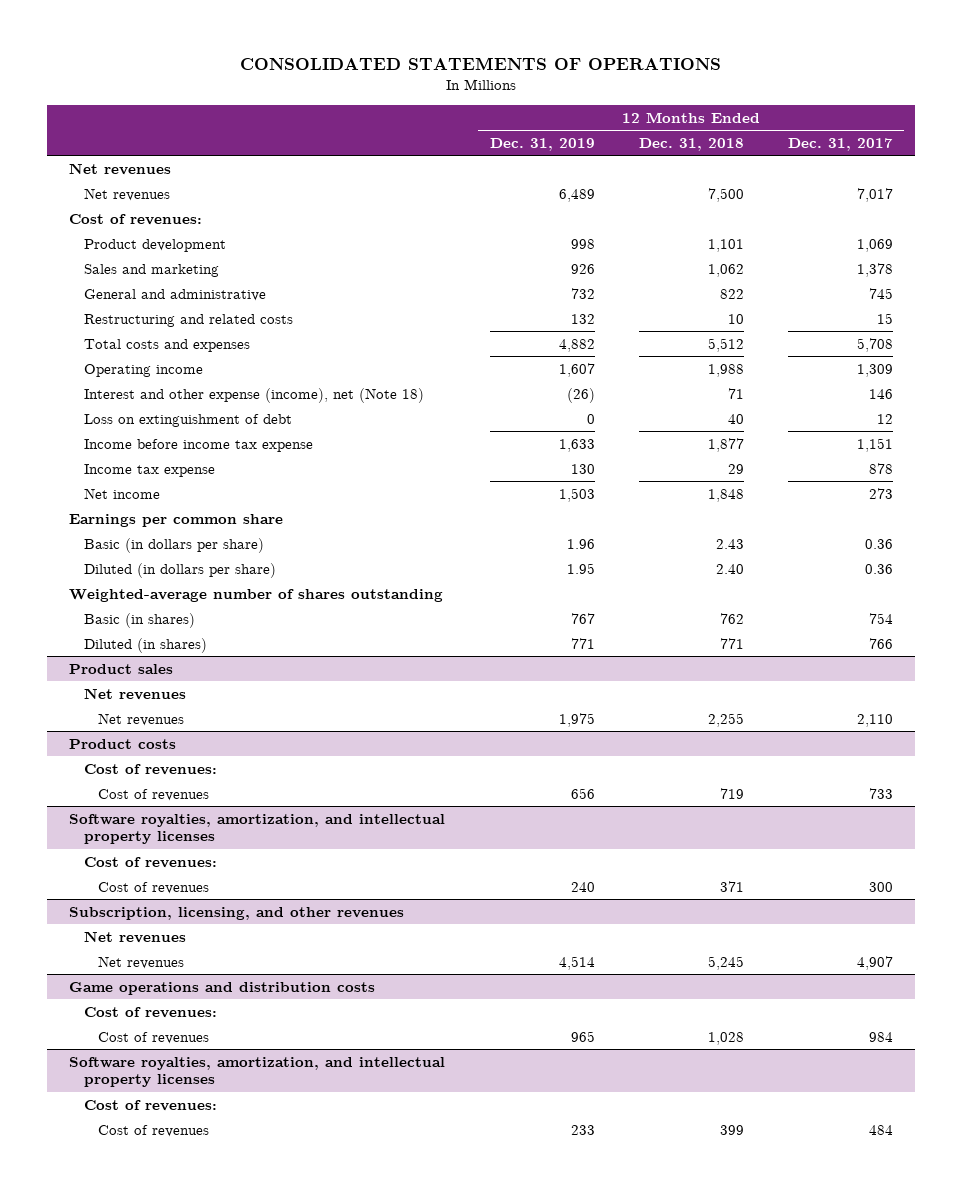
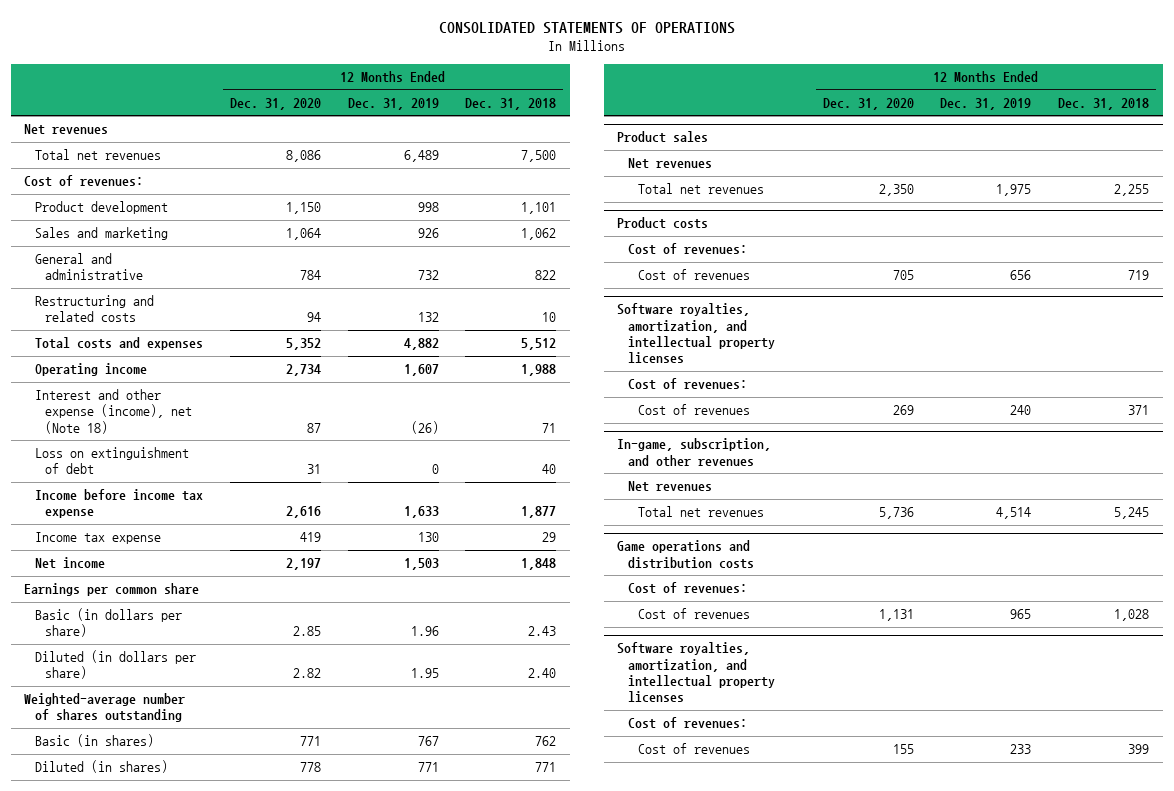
- | 12 Months Ended Dec. 31, 2019 | 12 Months Ended Dec. 31, 2018 | 12 Months Ended Dec. 31, 2017
+ | 12 Months Ended Dec. 31, 2020 | 12 Months Ended Dec. 31, 2019 | 12 Months Ended Dec. 31, 2018
- Net revenues | 6,489 | 7,500 | 7,017
+ Total net revenues | 8,086 | 6,489 | 7,500
@ Product sales
- Net revenues | 1,975 | 2,255 | 2,110
+ Total net revenues | 2,350 | 1,975 | 2,255
- Subscription, licensing, and other revenues
+ In-game, subscription, and other revenues
- Net revenues | 4,514 | 5,245 | 4,907
+ Total net revenues | 5,736 | 4,514 | 5,245

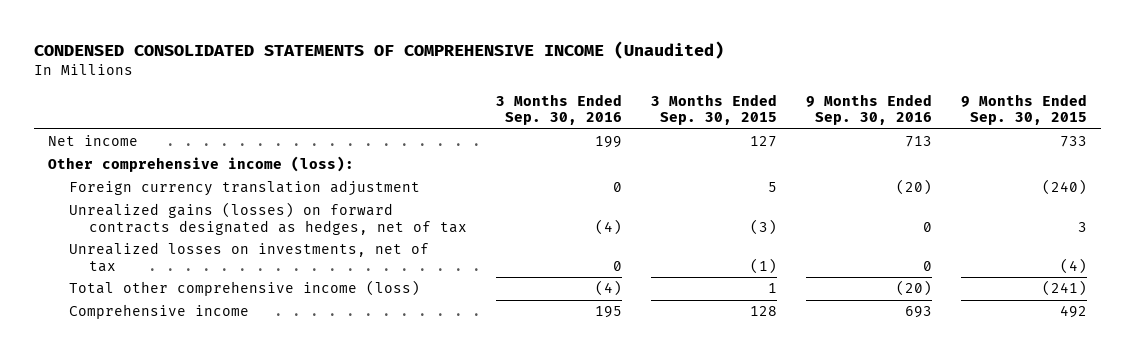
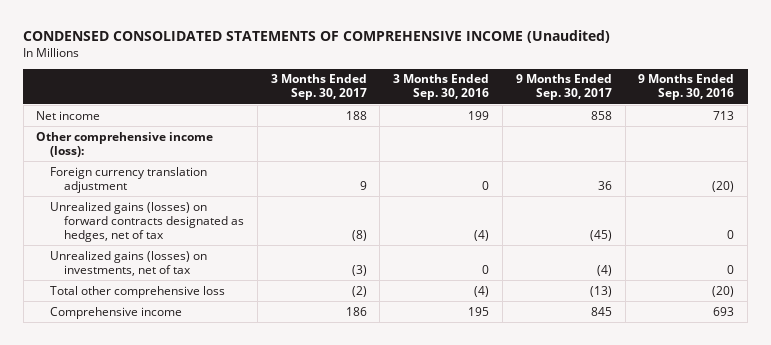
- | 3 Months Ended Sep. 30, 2016 | 3 Months Ended Sep. 30, 2015 | 9 Months Ended Sep. 30, 2016 | 9 Months Ended Sep. 30, 2015
+ | 3 Months Ended Sep. 30, 2017 | 3 Months Ended Sep. 30, 2016 | 9 Months Ended Sep. 30, 2017 | 9 Months Ended Sep. 30, 2016
- Unrealized losses on investments, net of tax | 0 | (1) | 0 | (4)
- Total other comprehensive income (loss) | (4) | 1 | (20) | (241)
+ Unrealized gains (losses) on investments, net of tax | (3) | 0 | (4) | 0
+ Total other comprehensive loss | (2) | (4) | (13) | (20)

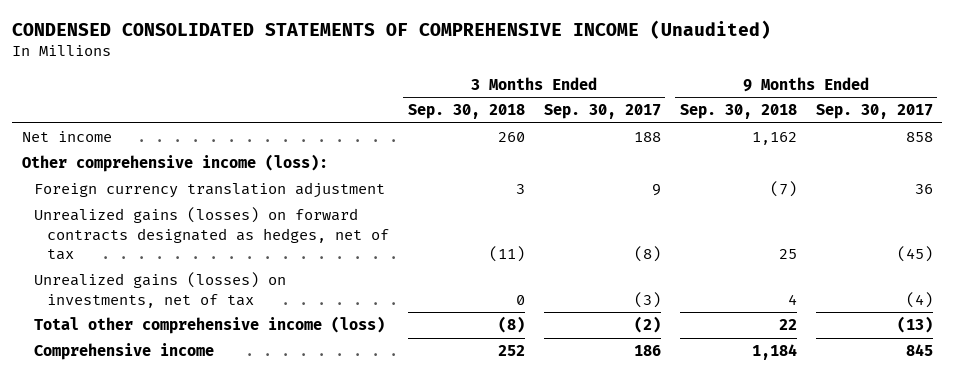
- | 3 Months Ended Sep. 30, 2017 | 3 Months Ended Sep. 30, 2016 | 9 Months Ended Sep. 30, 2017 | 9 Months Ended Sep. 30, 2016
+ | 3 Months Ended Sep. 30, 2018 | 3 Months Ended Sep. 30, 2017 | 9 Months Ended Sep. 30, 2018 | 9 Months Ended Sep. 30, 2017
- Total other comprehensive loss | (2) | (4) | (13) | (20)
+ Total other comprehensive income (loss) | (8) | (2) | 22 | (13)

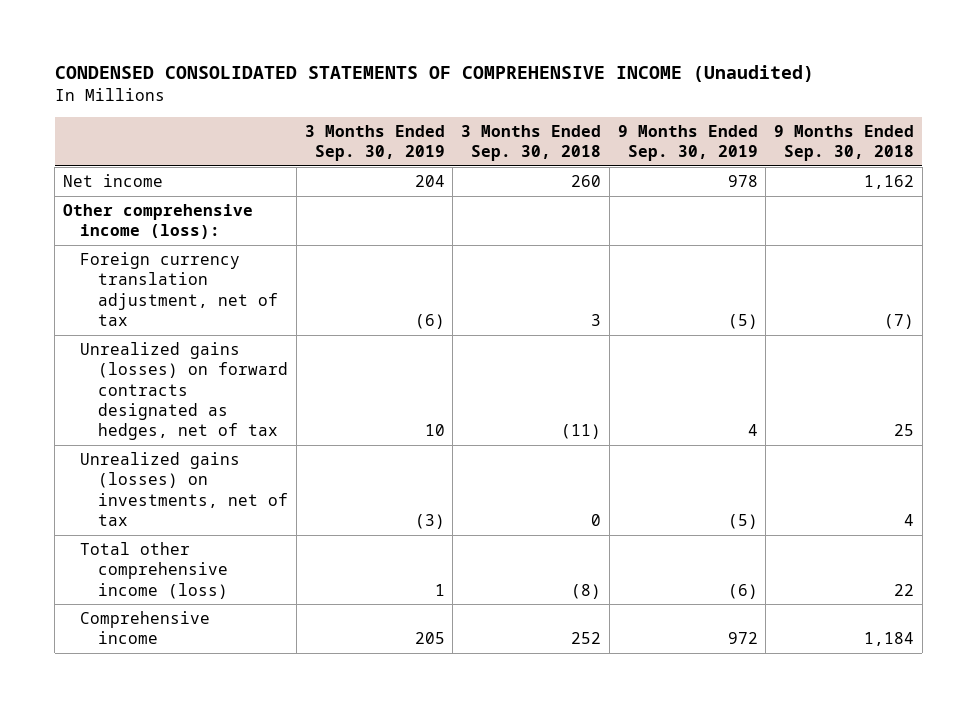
- | 3 Months Ended Sep. 30, 2018 | 3 Months Ended Sep. 30, 2017 | 9 Months Ended Sep. 30, 2018 | 9 Months Ended Sep. 30, 2017
+ | 3 Months Ended Sep. 30, 2019 | 3 Months Ended Sep. 30, 2018 | 9 Months Ended Sep. 30, 2019 | 9 Months Ended Sep. 30, 2018
- Foreign currency translation adjustment | 3 | 9 | (7) | 36
+ Foreign currency translation adjustment, net of tax | (6) | 3 | (5) | (7)

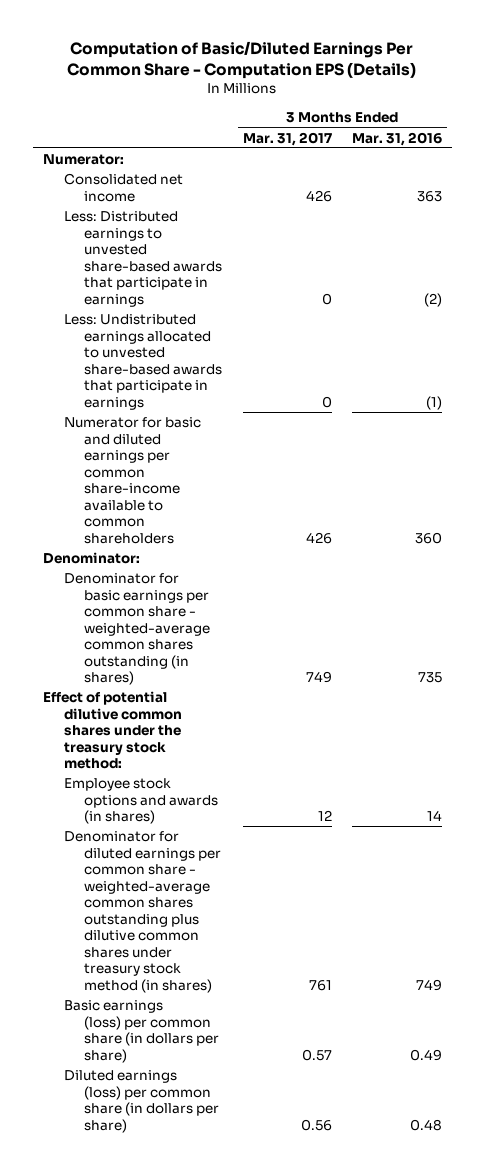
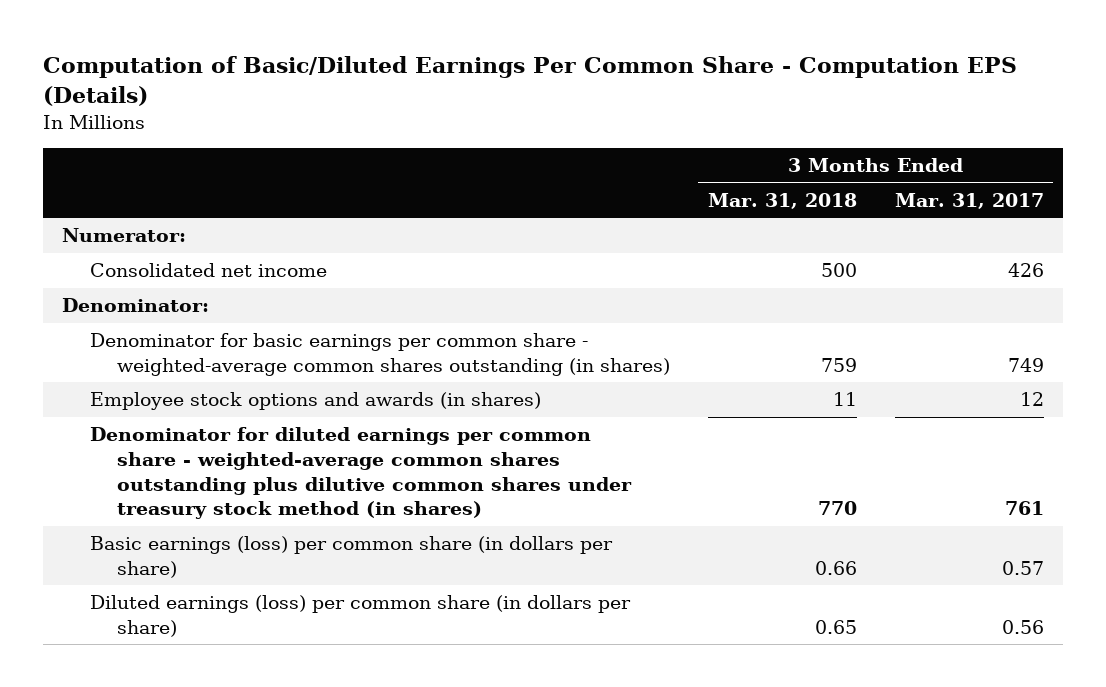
- | 3 Months Ended Mar. 31, 2017 | 3 Months Ended Mar. 31, 2016
+ | 3 Months Ended Mar. 31, 2018 | 3 Months Ended Mar. 31, 2017
- Less: Distributed earnings to unvested share-based awards that participate in earnings | 0 | (2)
- Less: Undistributed earnings allocated to unvested share-based awards that participate in earnings | 0 | (1)
- Numerator for basic and diluted earnings per common share-income available to common shareholders | 426 | 360
- Effect of potential dilutive common shares under the treasury stock method:

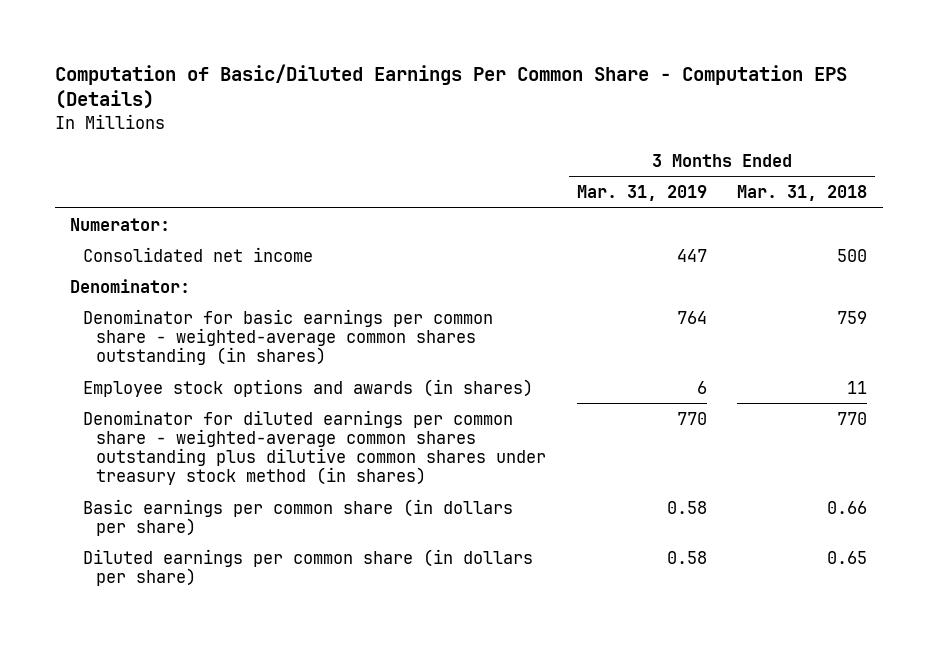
- | 3 Months Ended Mar. 31, 2018 | 3 Months Ended Mar. 31, 2017
+ | 3 Months Ended Mar. 31, 2019 | 3 Months Ended Mar. 31, 2018
- Basic earnings (loss) per common share (in dollars per share) | 0.66 | 0.57
- Diluted earnings (loss) per common share (in dollars per share) | 0.65 | 0.56
+ Basic earnings per common share (in dollars per share) | 0.58 | 0.66
+ Diluted earnings per common share (in dollars per share) | 0.58 | 0.65

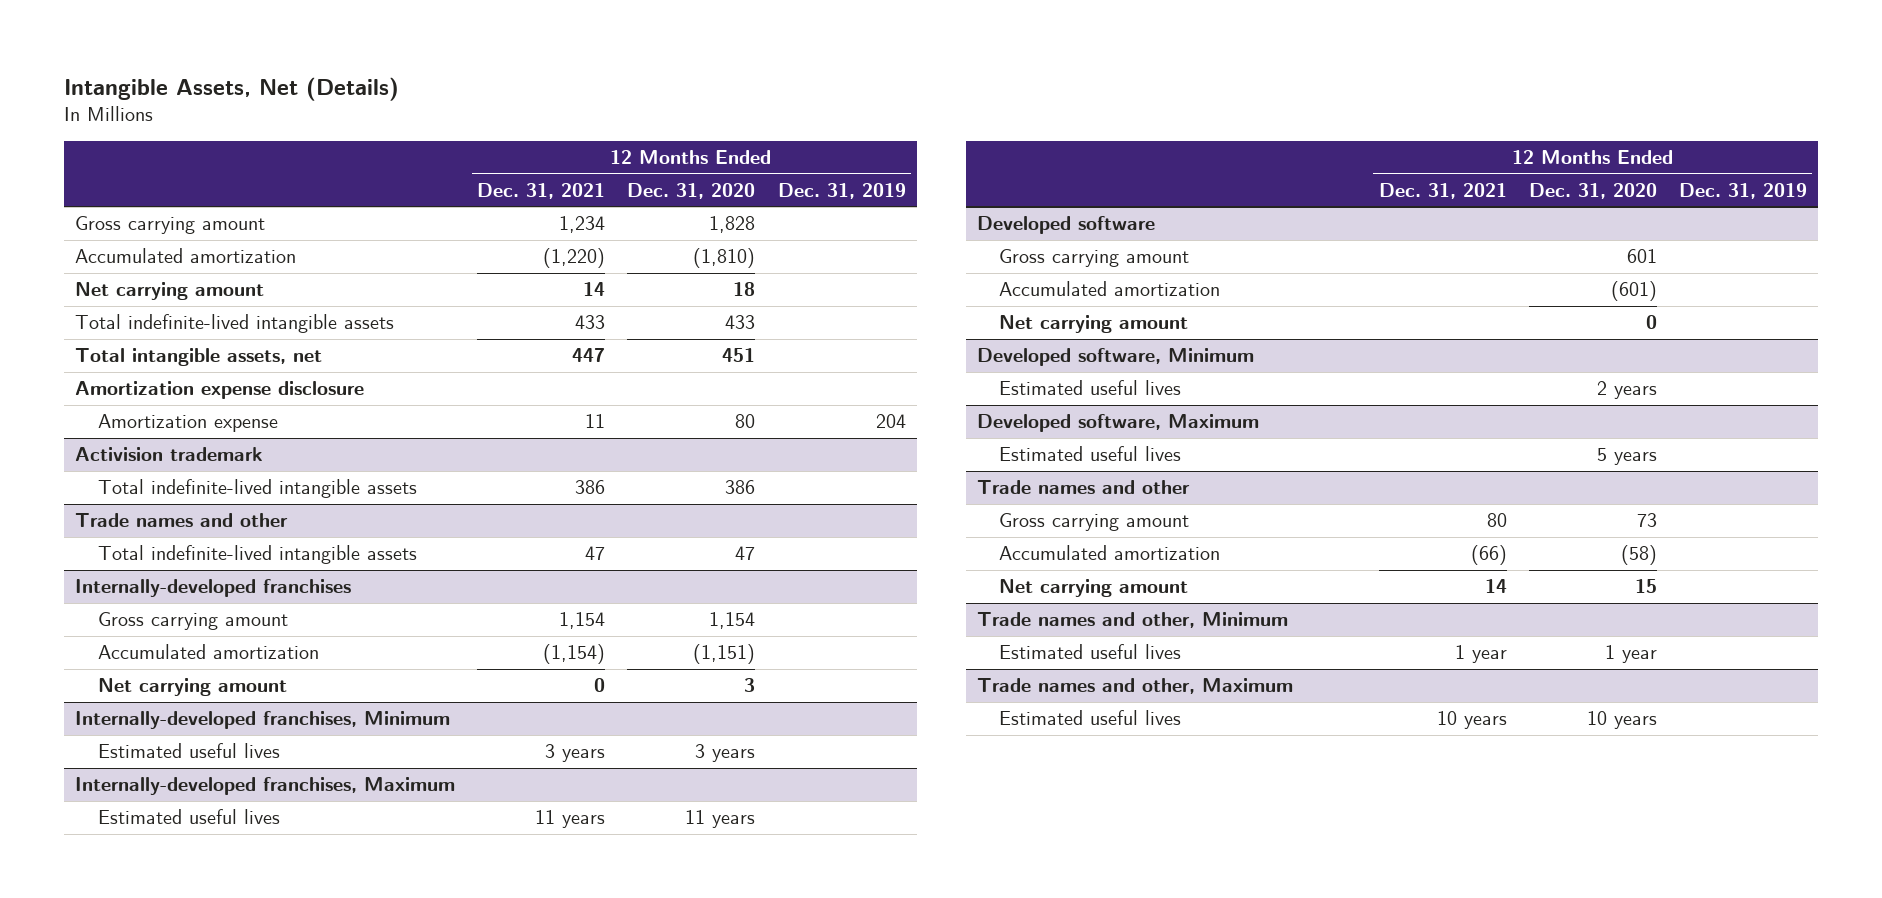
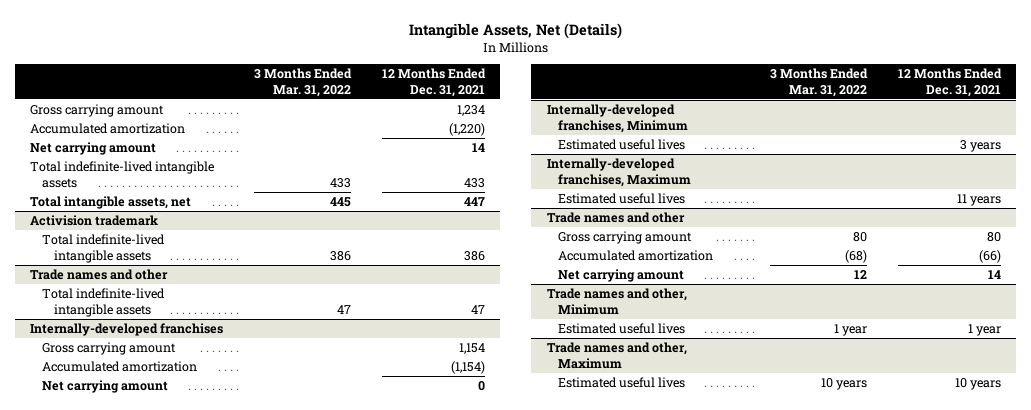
- | 12 Months Ended Dec. 31, 2021 | 12 Months Ended Dec. 31, 2020 | 12 Months Ended Dec. 31, 2019
+ | 3 Months Ended Mar. 31, 2022 | 12 Months Ended Dec. 31, 2021
- Amortization expense disclosure
- Amortization expense | 11 | 80 | 204
- Developed software
- Gross carrying amount | | 601 |
- Accumulated amortization | | (601) |
- Net carrying amount | | 0 |
- Developed software, Minimum
- Estimated useful lives | | 2 years |
- Developed software, Maximum
- Estimated useful lives | | 5 years |

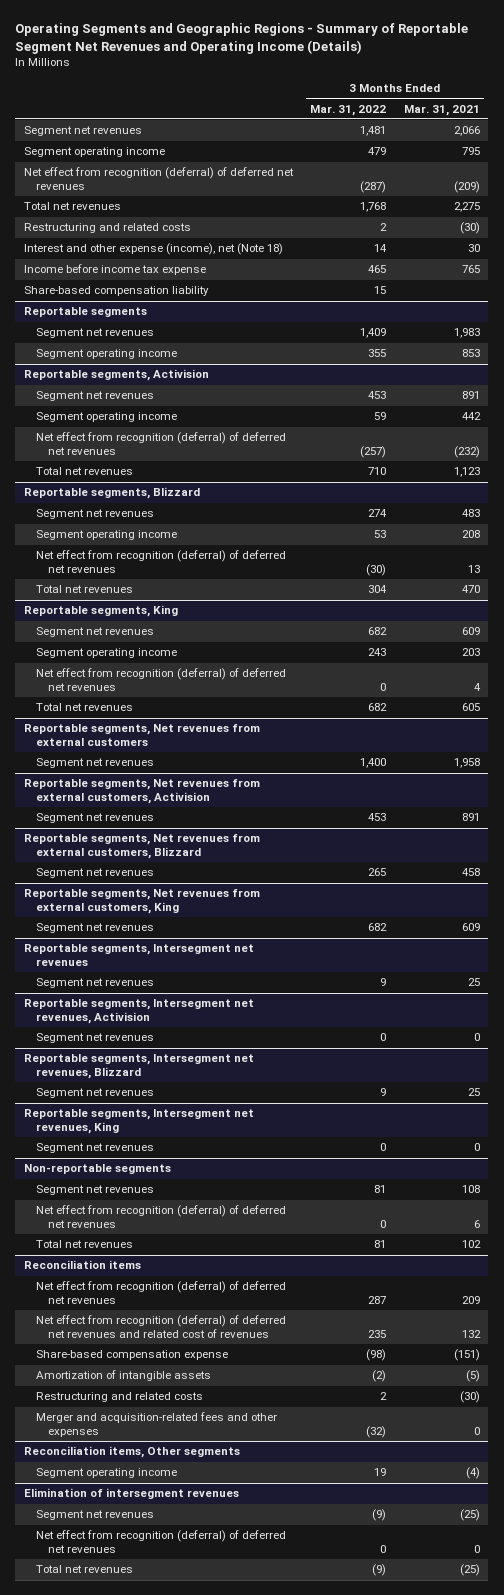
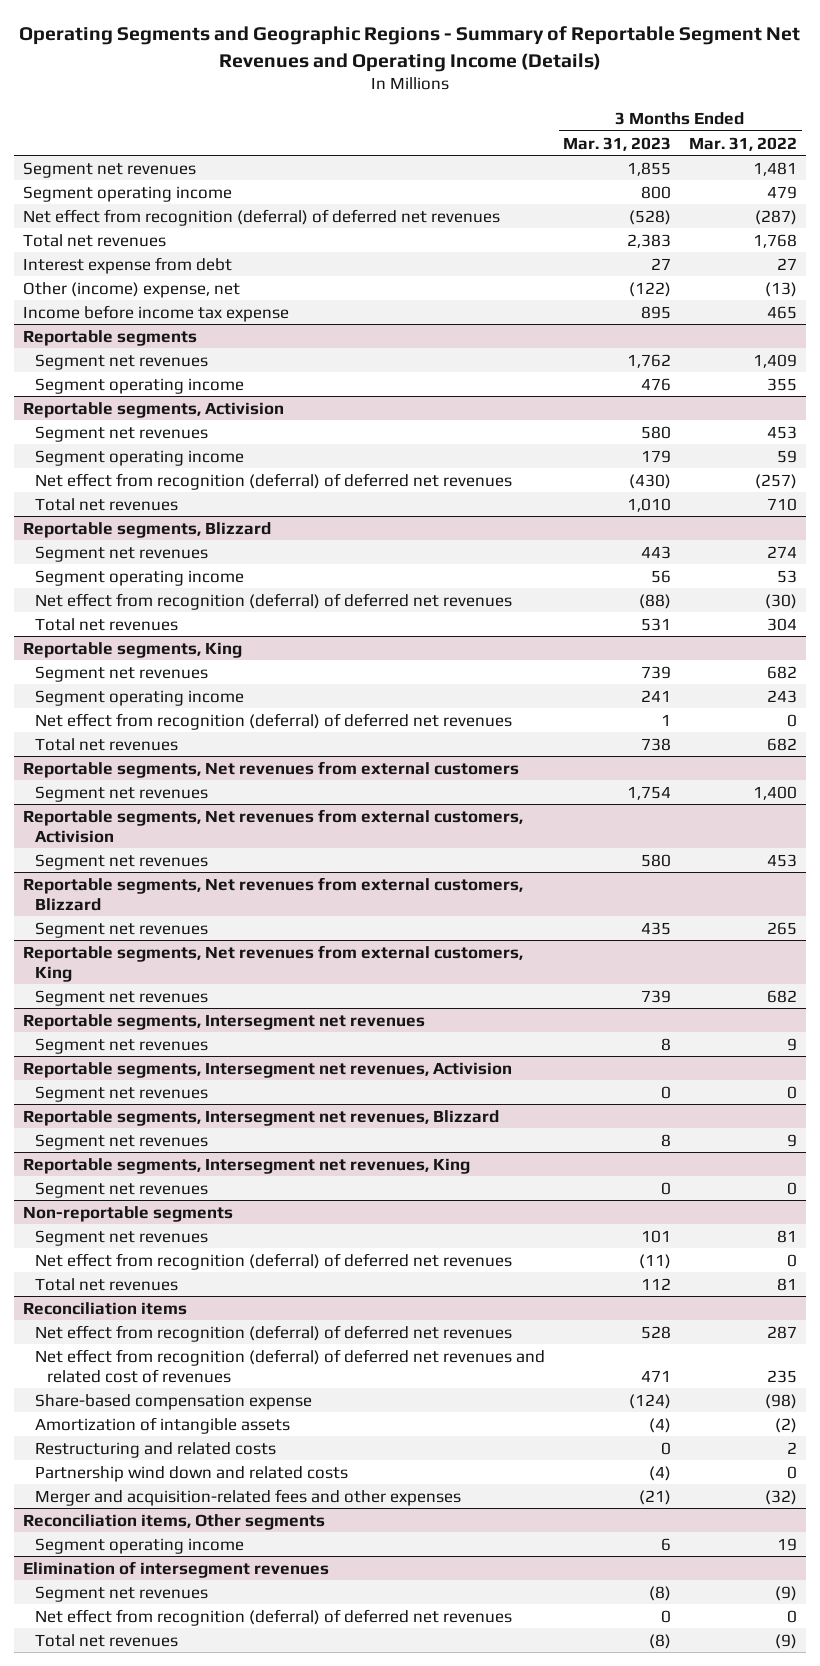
- | 3 Months Ended Mar. 31, 2022 | 3 Months Ended Mar. 31, 2021
+ | 3 Months Ended Mar. 31, 2023 | 3 Months Ended Mar. 31, 2022
- Restructuring and related costs | 2 | (30)
- Interest and other expense (income), net (Note 18) | 14 | 30
+ Interest expense from debt | 27 | 27
+ Other (income) expense, net | (122) | (13)
- Share-based compensation liability | 15 |
@ Reconciliation items
+ Partnership wind down and related costs | (4) | 0

